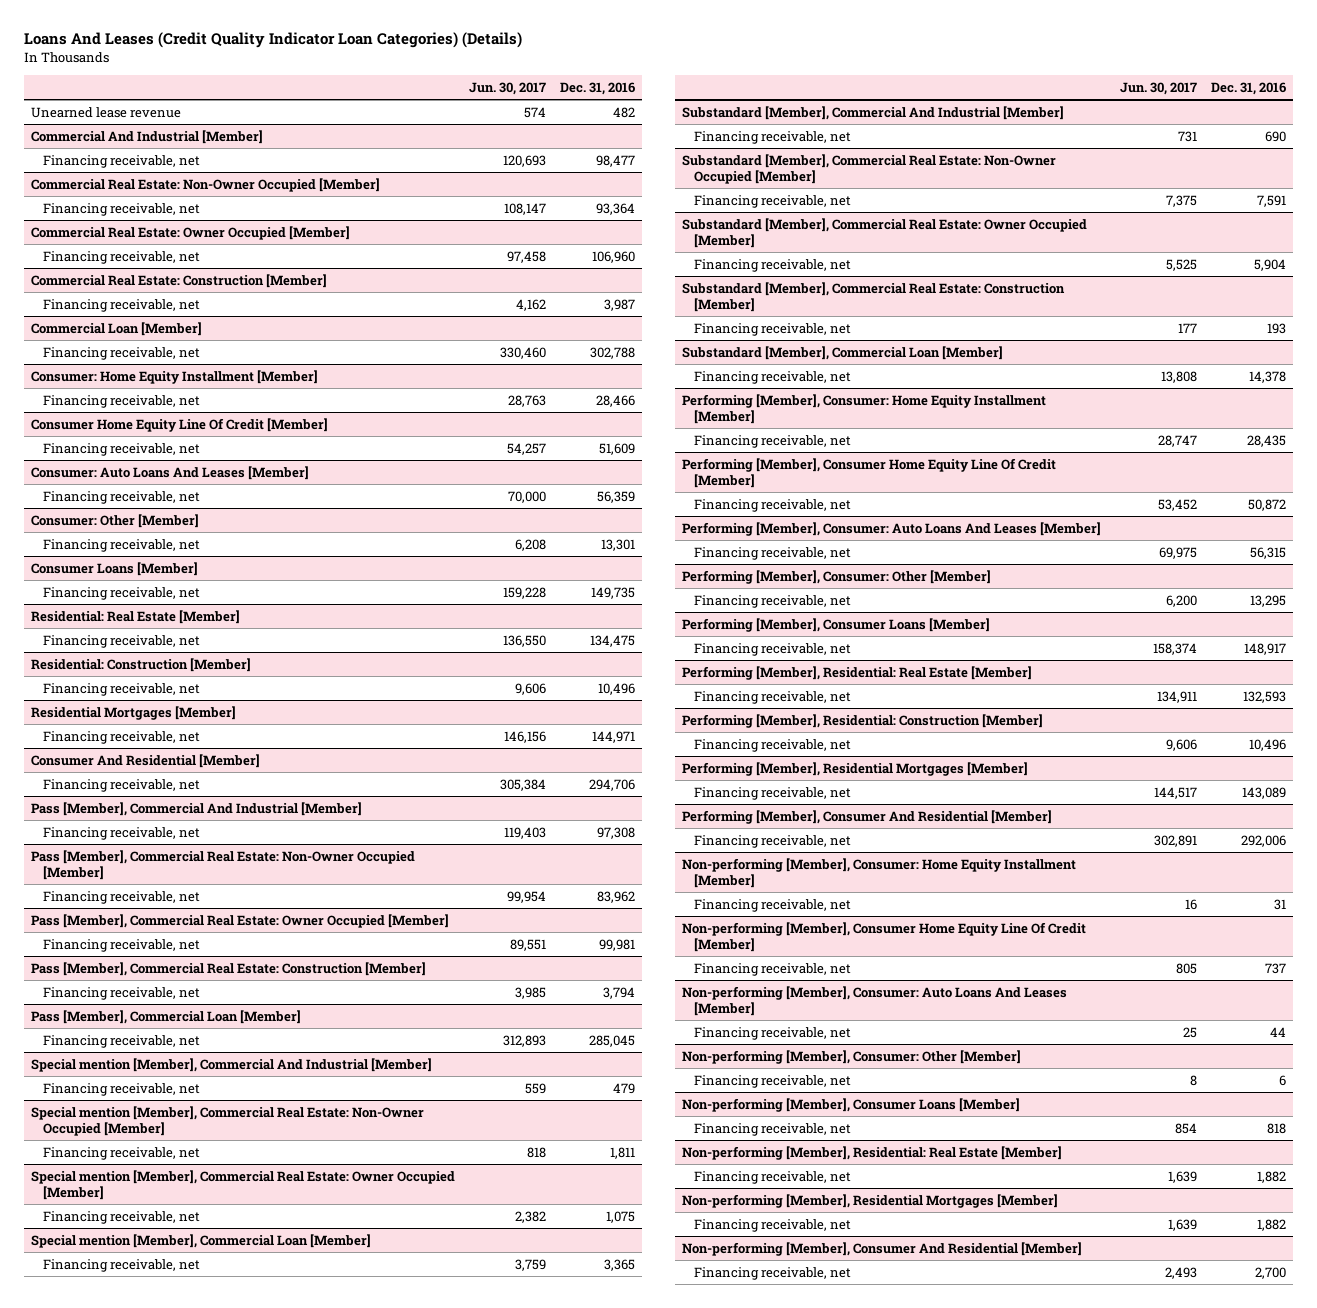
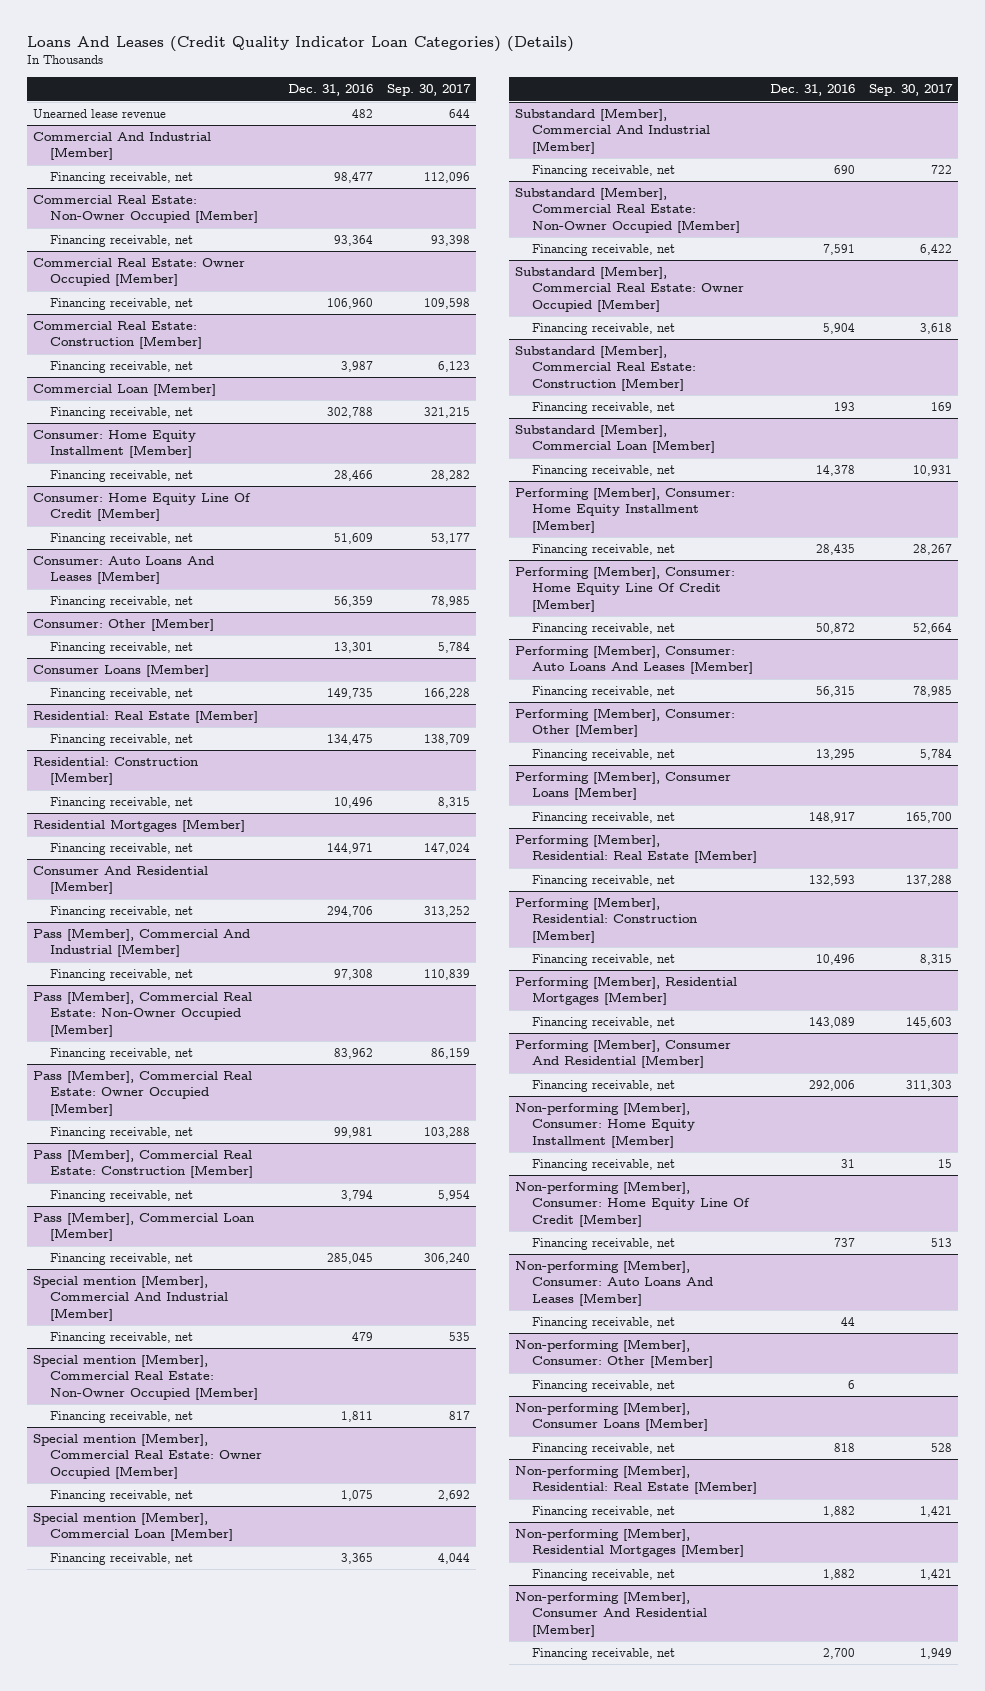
- | Jun. 30, 2017 | Dec. 31, 2016
+ | Dec. 31, 2016 | Sep. 30, 2017
- Consumer Home Equity Line Of Credit [Member]
+ Consumer: Home Equity Line Of Credit [Member]
- Performing [Member], Consumer Home Equity Line Of Credit [Member]
+ Performing [Member], Consumer: Home Equity Line Of Credit [Member]
- Non-performing [Member], Consumer Home Equity Line Of Credit [Member]
+ Non-performing [Member], Consumer: Home Equity Line Of Credit [Member]

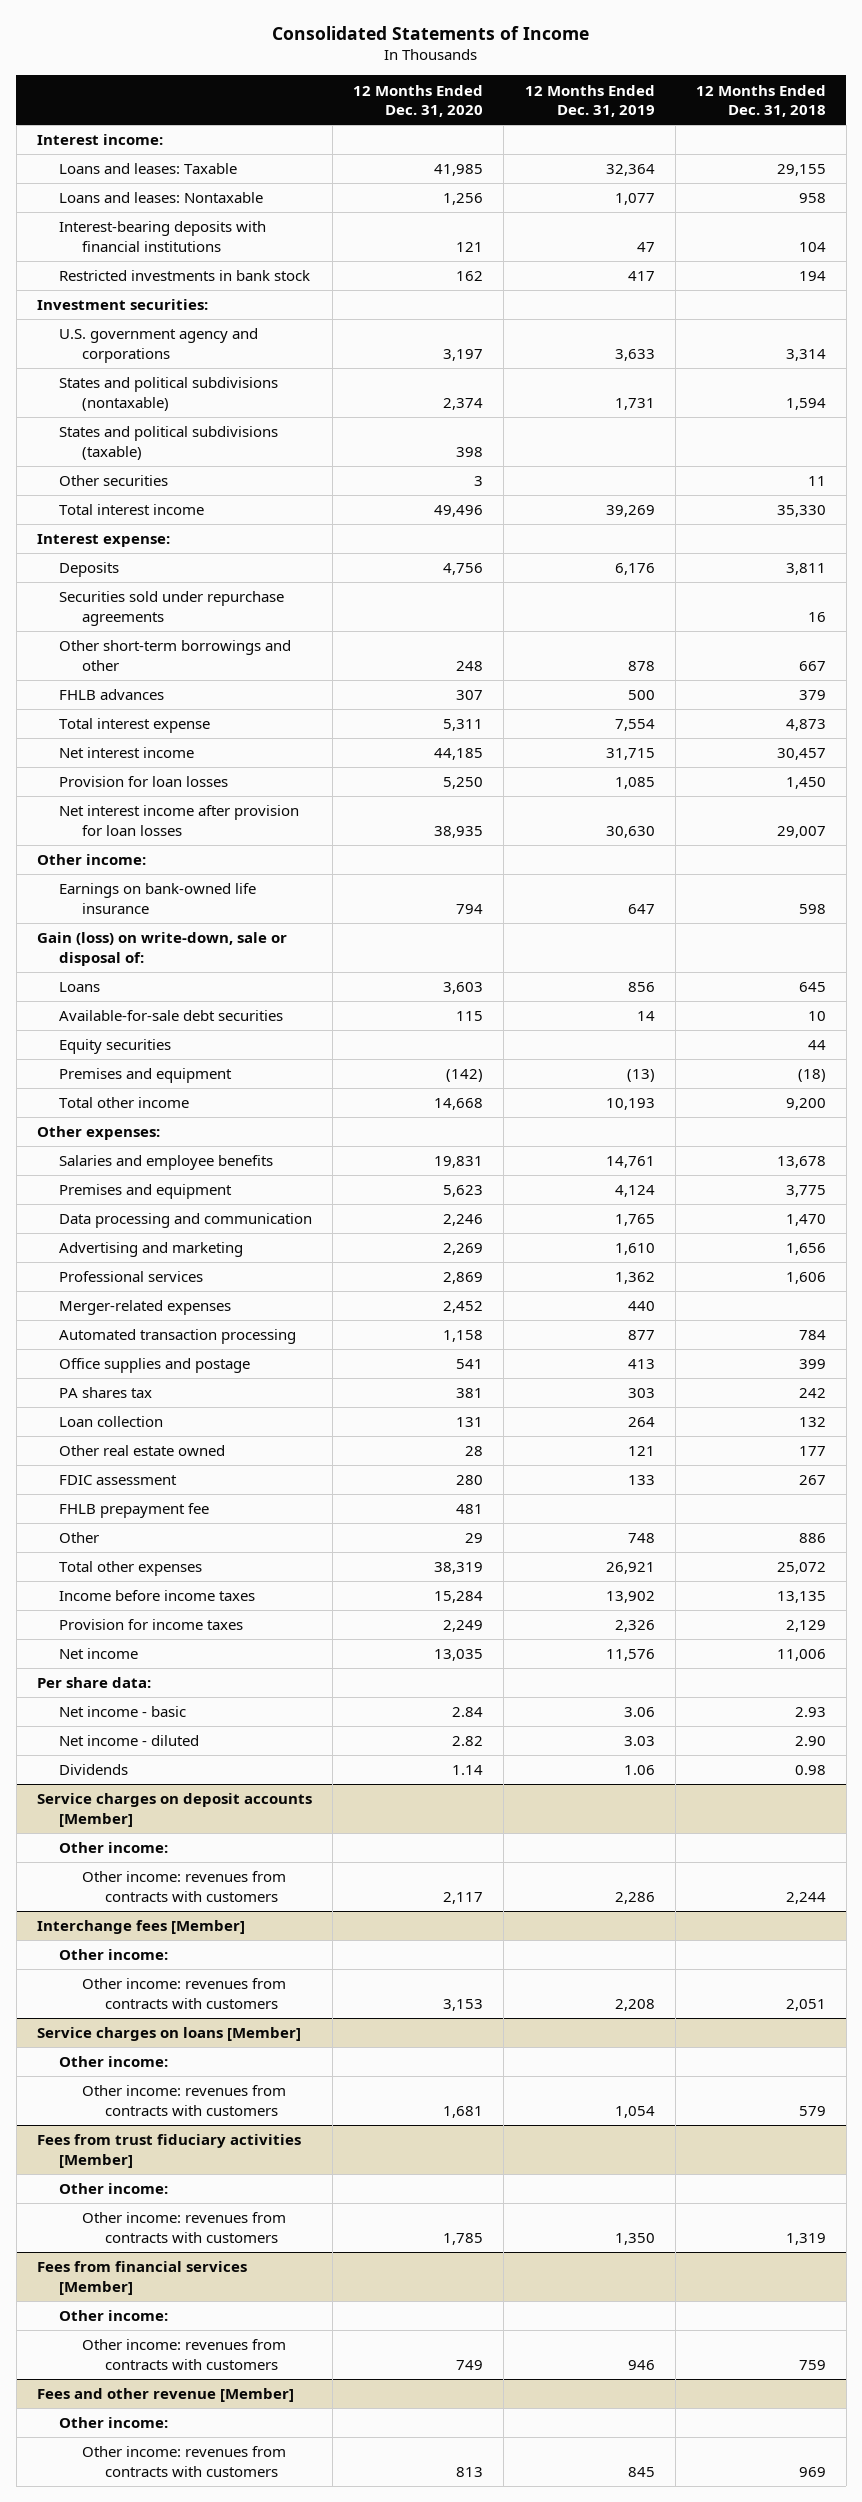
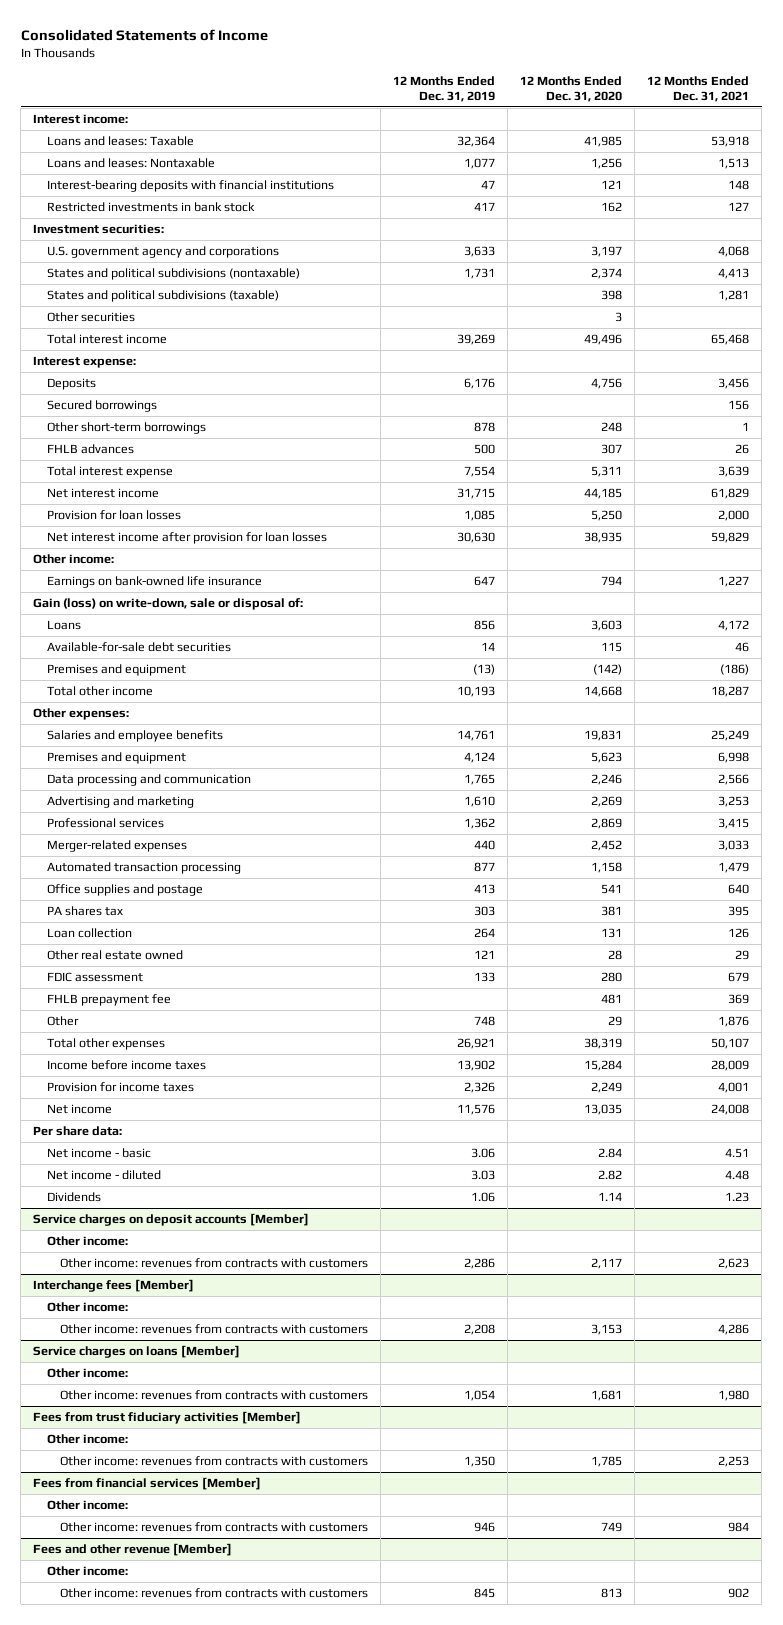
- | 12 Months Ended Dec. 31, 2020 | 12 Months Ended Dec. 31, 2019 | 12 Months Ended Dec. 31, 2018
+ | 12 Months Ended Dec. 31, 2019 | 12 Months Ended Dec. 31, 2020 | 12 Months Ended Dec. 31, 2021
- Securities sold under repurchase agreements | | | 16
- Other short-term borrowings and other | 248 | 878 | 667
+ Secured borrowings | | | 156
+ Other short-term borrowings | 878 | 248 | 1
- Equity securities | | | 44

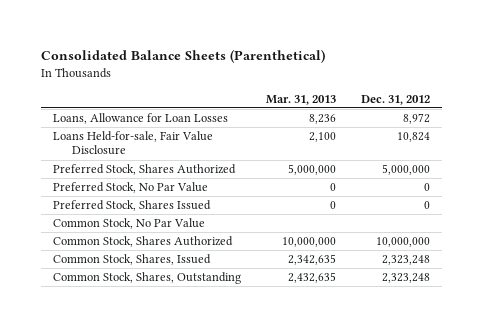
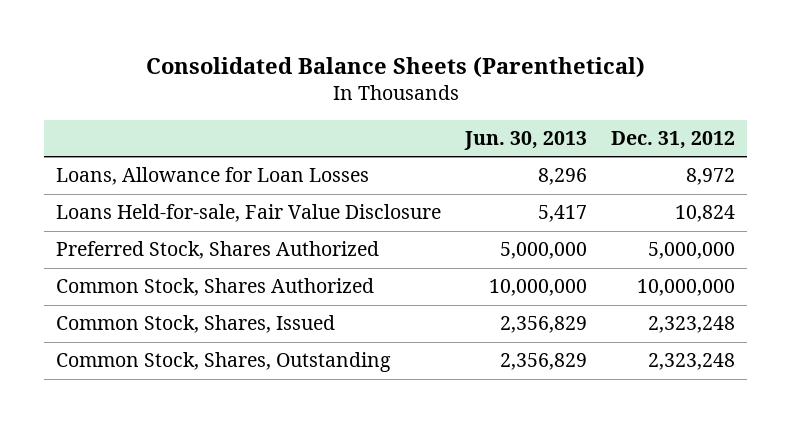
- | Mar. 31, 2013 | Dec. 31, 2012
+ | Jun. 30, 2013 | Dec. 31, 2012
- Preferred Stock, No Par Value | 0 | 0
- Preferred Stock, Shares Issued | 0 | 0
- Common Stock, No Par Value

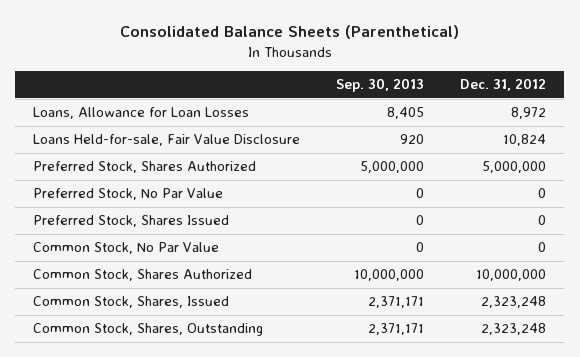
- | Jun. 30, 2013 | Dec. 31, 2012
+ | Sep. 30, 2013 | Dec. 31, 2012
+ Preferred Stock, No Par Value | 0 | 0
+ Preferred Stock, Shares Issued | 0 | 0
+ Common Stock, No Par Value | 0 | 0

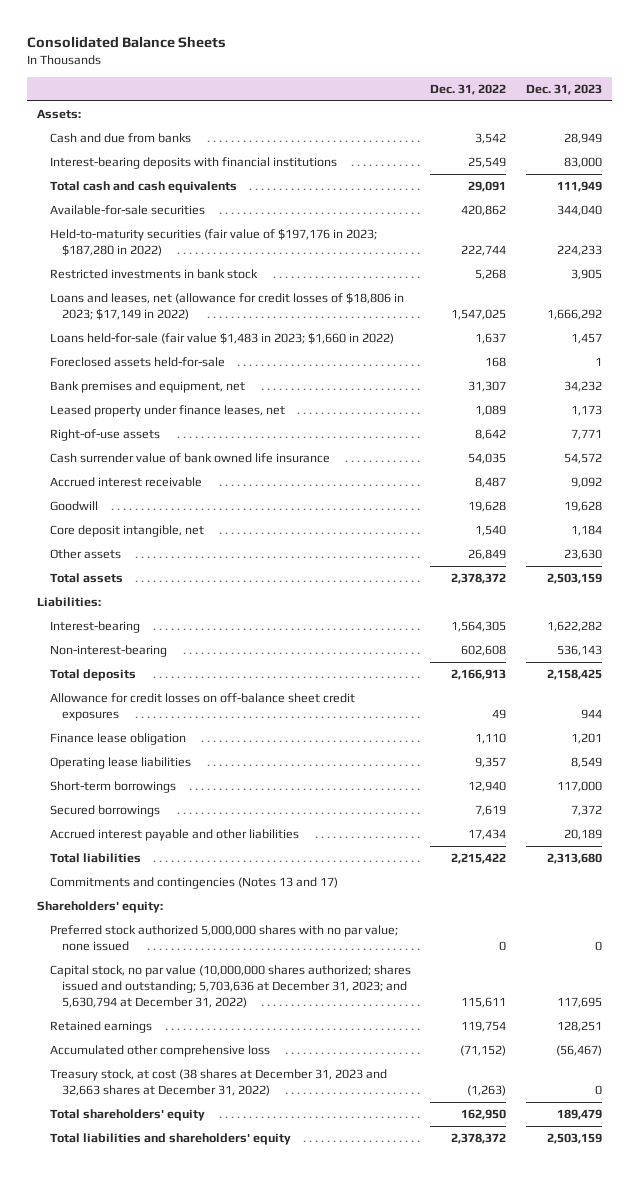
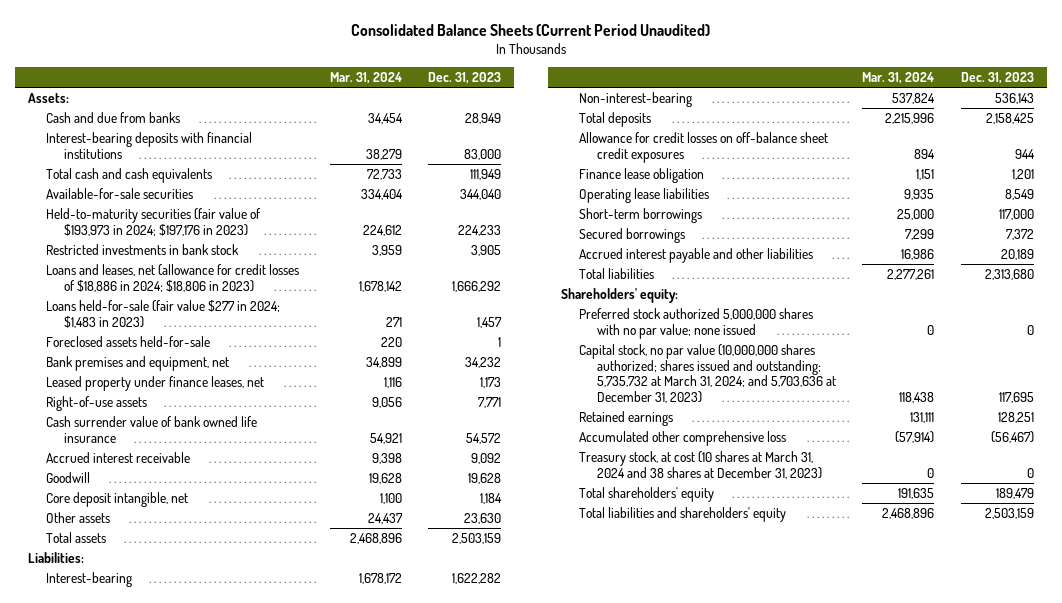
- Consolidated Balance Sheets
+ Consolidated Balance Sheets (Current Period Unaudited)
- | Dec. 31, 2022 | Dec. 31, 2023
+ | Mar. 31, 2024 | Dec. 31, 2023
- Held-to-maturity securities (fair value of $197,176 in 2023; $187,280 in 2022) | 222,744 | 224,233
+ Held-to-maturity securities (fair value of $193,973 in 2024; $197,176 in 2023) | 224,612 | 224,233
- Loans and leases, net (allowance for credit losses of $18,806 in 2023; $17,149 in 2022) | 1,547,025 | 1,666,292
- Loans held-for-sale (fair value $1,483 in 2023; $1,660 in 2022) | 1,637 | 1,457
+ Loans and leases, net (allowance for credit losses of $18,886 in 2024; $18,806 in 2023) | 1,678,142 | 1,666,292
+ Loans held-for-sale (fair value $277 in 2024; $1,483 in 2023) | 271 | 1,457
- Commitments and contingencies (Notes 13 and 17)
- Capital stock, no par value (10,000,000 shares authorized; shares issued and outstanding; 5,703,636 at December 31, 2023; and 5,630,794 at December 31, 2022) | 115,611 | 117,695
+ Capital stock, no par value (10,000,000 shares authorized; shares issued and outstanding; 5,735,732 at March 31, 2024; and 5,703,636 at December 31, 2023) | 118,438 | 117,695
- Treasury stock, at cost (38 shares at December 31, 2023 and 32,663 shares at December 31, 2022) | (1,263) | 0
+ Treasury stock, at cost (10 shares at March 31, 2024 and 38 shares at December 31, 2023) | 0 | 0

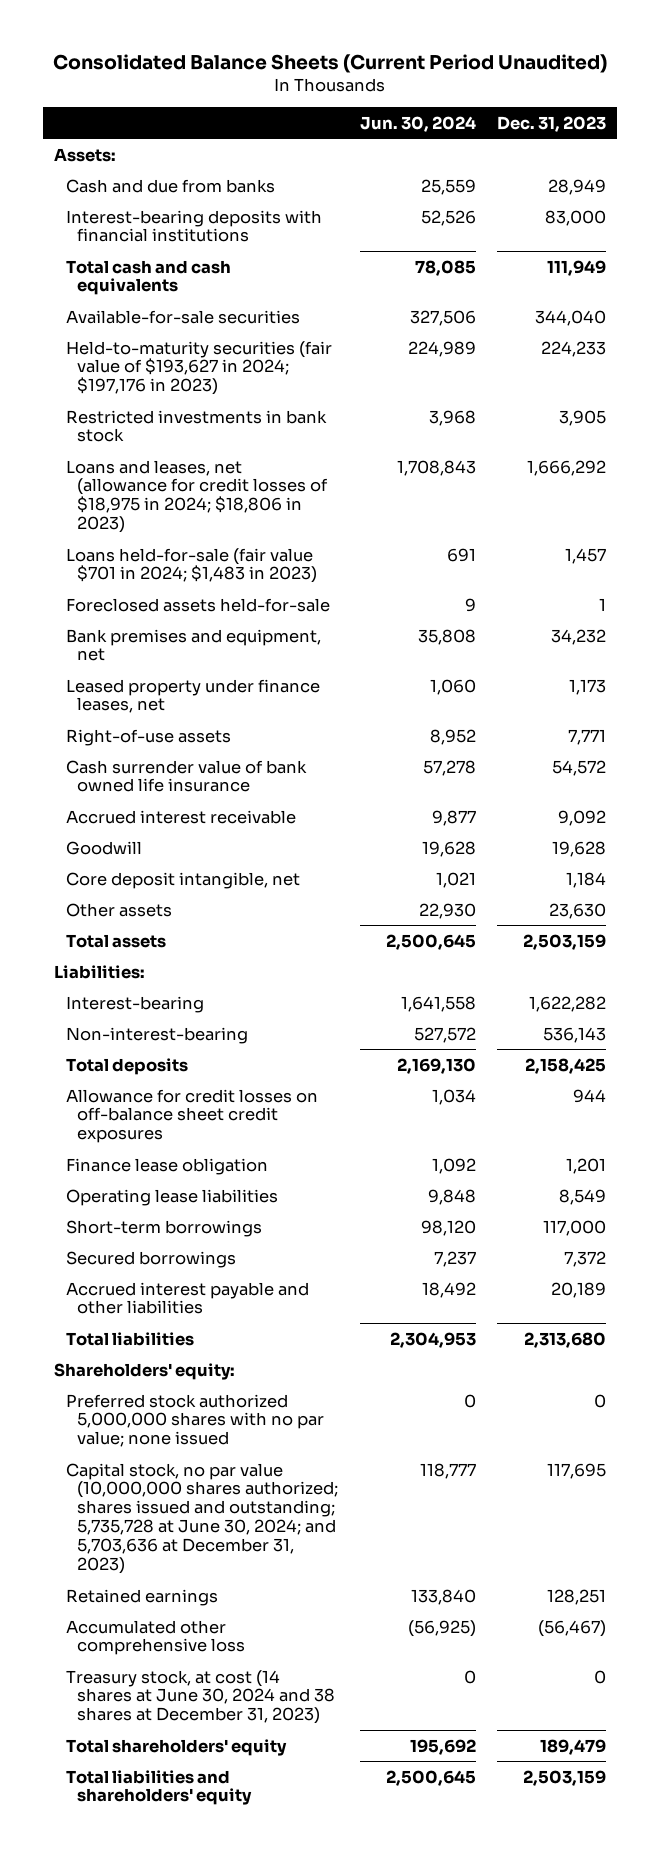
- | Mar. 31, 2024 | Dec. 31, 2023
+ | Jun. 30, 2024 | Dec. 31, 2023
- Held-to-maturity securities (fair value of $193,973 in 2024; $197,176 in 2023) | 224,612 | 224,233
+ Held-to-maturity securities (fair value of $193,627 in 2024; $197,176 in 2023) | 224,989 | 224,233
- Loans and leases, net (allowance for credit losses of $18,886 in 2024; $18,806 in 2023) | 1,678,142 | 1,666,292
- Loans held-for-sale (fair value $277 in 2024; $1,483 in 2023) | 271 | 1,457
+ Loans and leases, net (allowance for credit losses of $18,975 in 2024; $18,806 in 2023) | 1,708,843 | 1,666,292
+ Loans held-for-sale (fair value $701 in 2024; $1,483 in 2023) | 691 | 1,457
- Capital stock, no par value (10,000,000 shares authorized; shares issued and outstanding; 5,735,732 at March 31, 2024; and 5,703,636 at December 31, 2023) | 118,438 | 117,695
+ Capital stock, no par value (10,000,000 shares authorized; shares issued and outstanding; 5,735,728 at June 30, 2024; and 5,703,636 at December 31, 2023) | 118,777 | 117,695
- Treasury stock, at cost (10 shares at March 31, 2024 and 38 shares at December 31, 2023) | 0 | 0
+ Treasury stock, at cost (14 shares at June 30, 2024 and 38 shares at December 31, 2023) | 0 | 0

